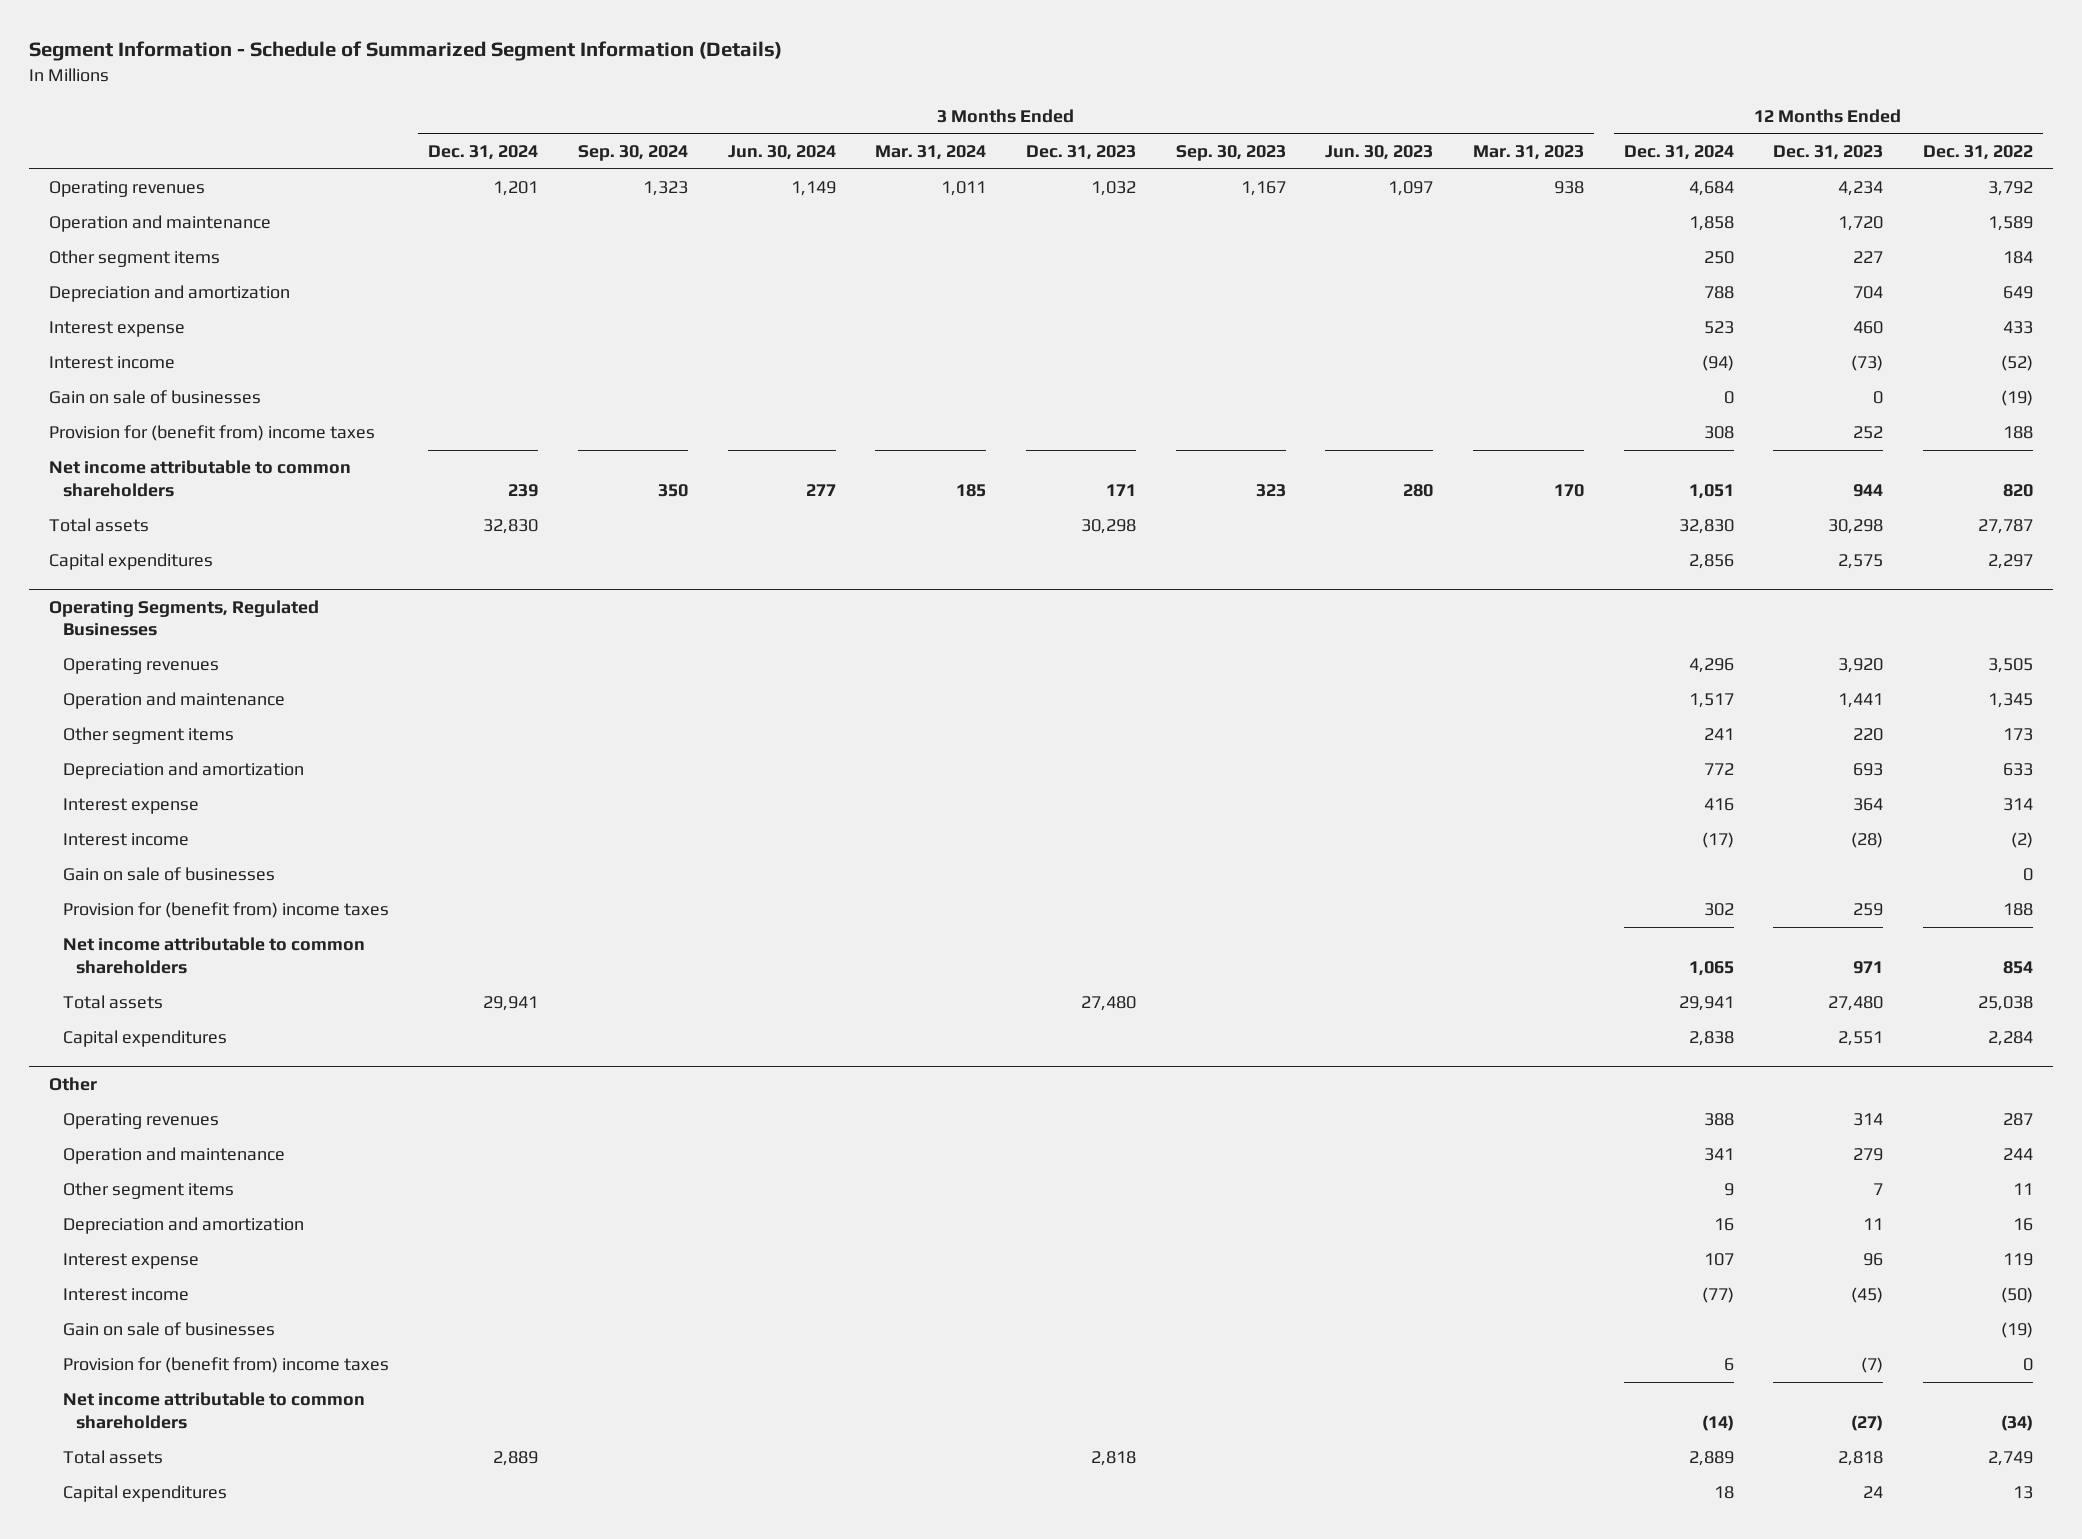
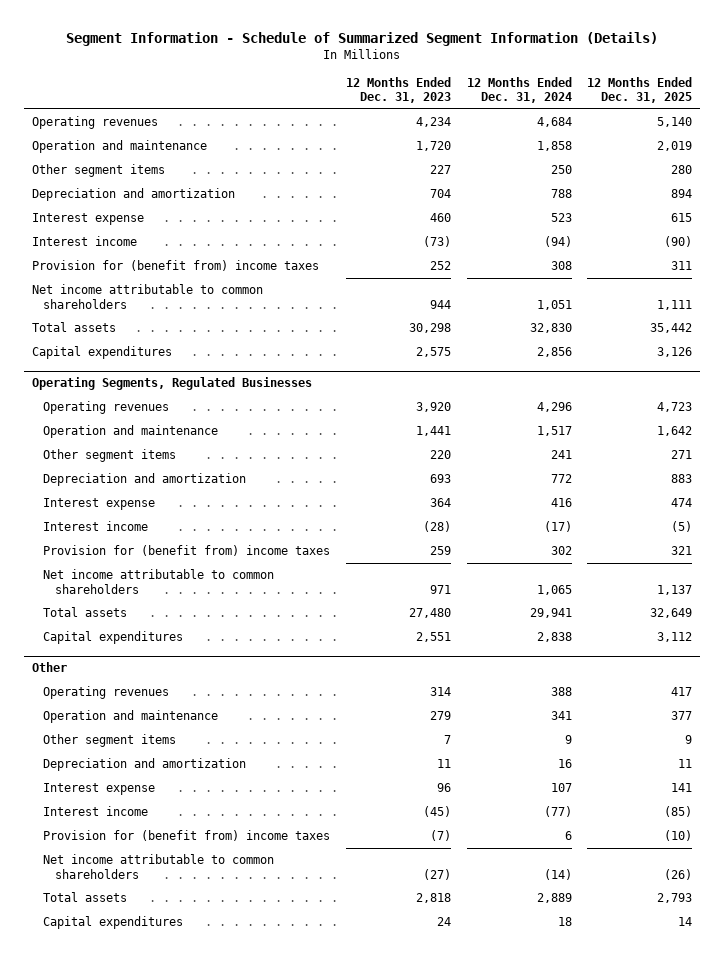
- | 3 Months Ended Dec. 31, 2024 | 3 Months Ended Sep. 30, 2024 | 3 Months Ended Jun. 30, 2024 | 3 Months Ended Mar. 31, 2024 | 3 Months Ended Dec. 31, 2023 | 3 Months Ended Sep. 30, 2023 | 3 Months Ended Jun. 30, 2023 | 3 Months Ended Mar. 31, 2023 | 12 Months Ended Dec. 31, 2024 | 12 Months Ended Dec. 31, 2023 | 12 Months Ended Dec. 31, 2022
+ | 12 Months Ended Dec. 31, 2023 | 12 Months Ended Dec. 31, 2024 | 12 Months Ended Dec. 31, 2025
- Gain on sale of businesses | | | | | | | | | 0 | 0 | (19)
@ Operating Segments, Regulated Businesses
- Gain on sale of businesses | | | | | | | | | | | 0
@ Other
- Gain on sale of businesses | | | | | | | | | | | (19)

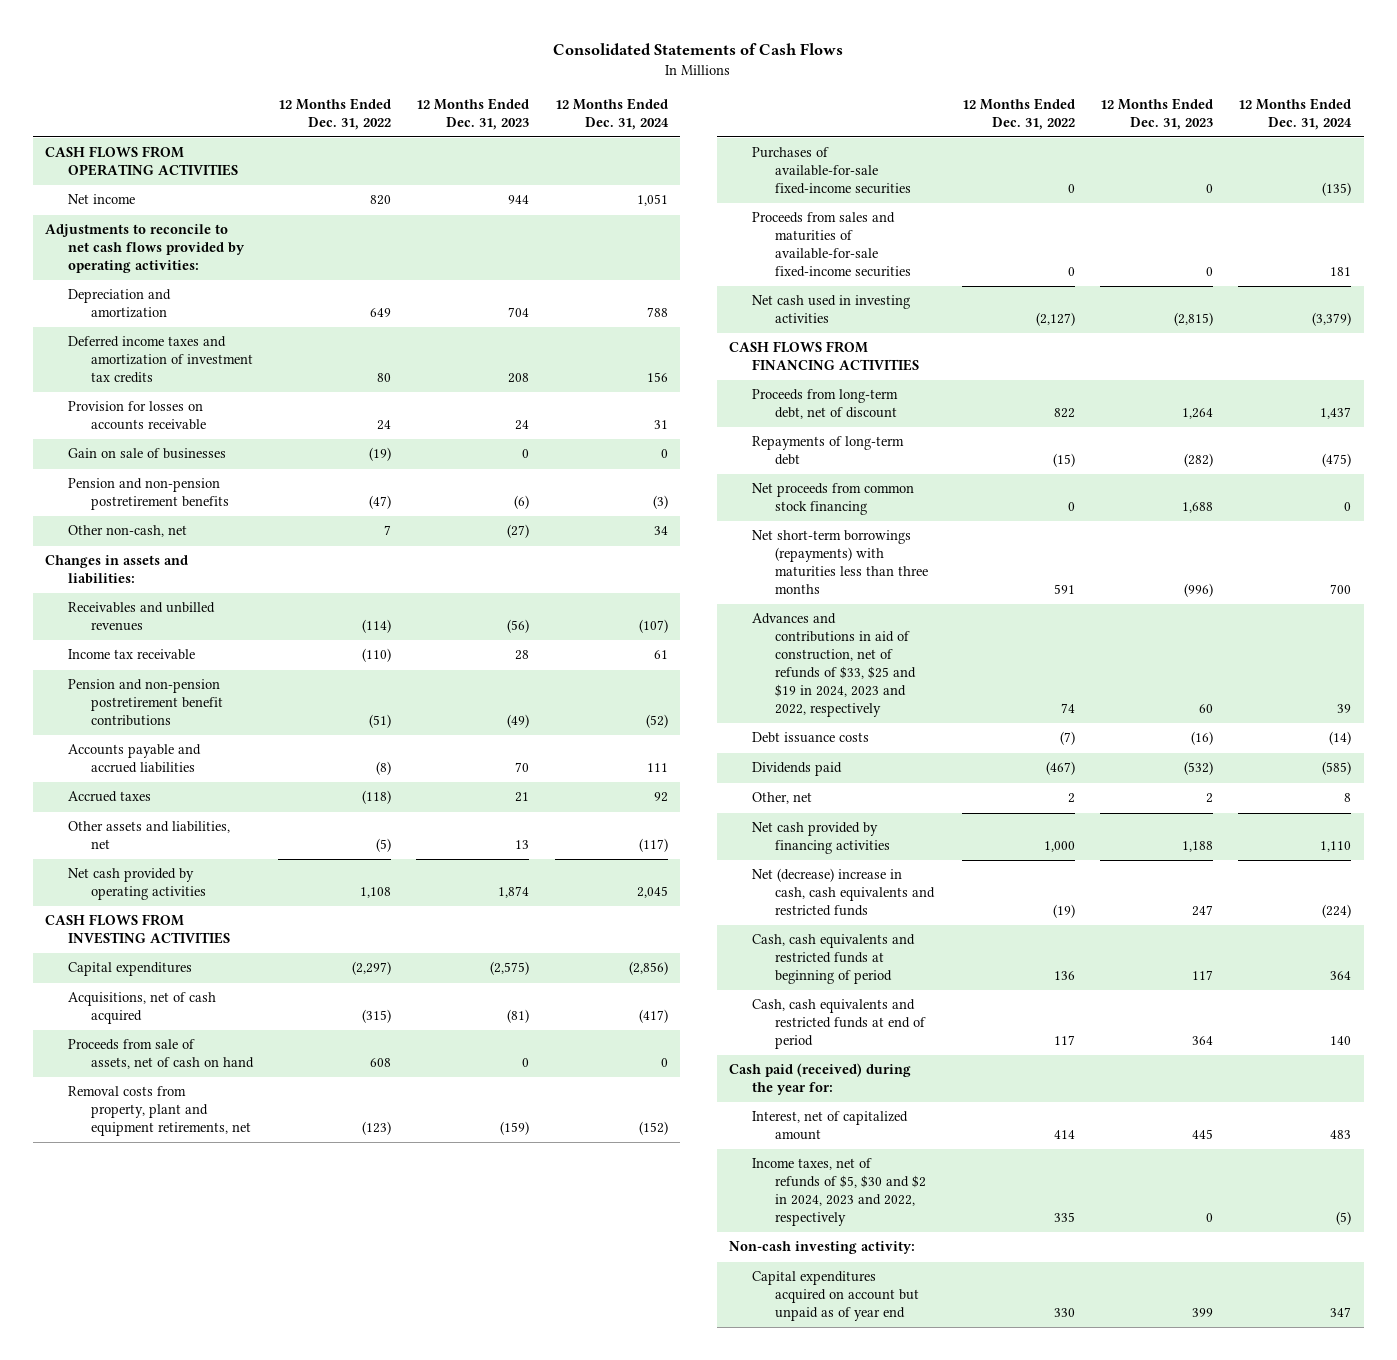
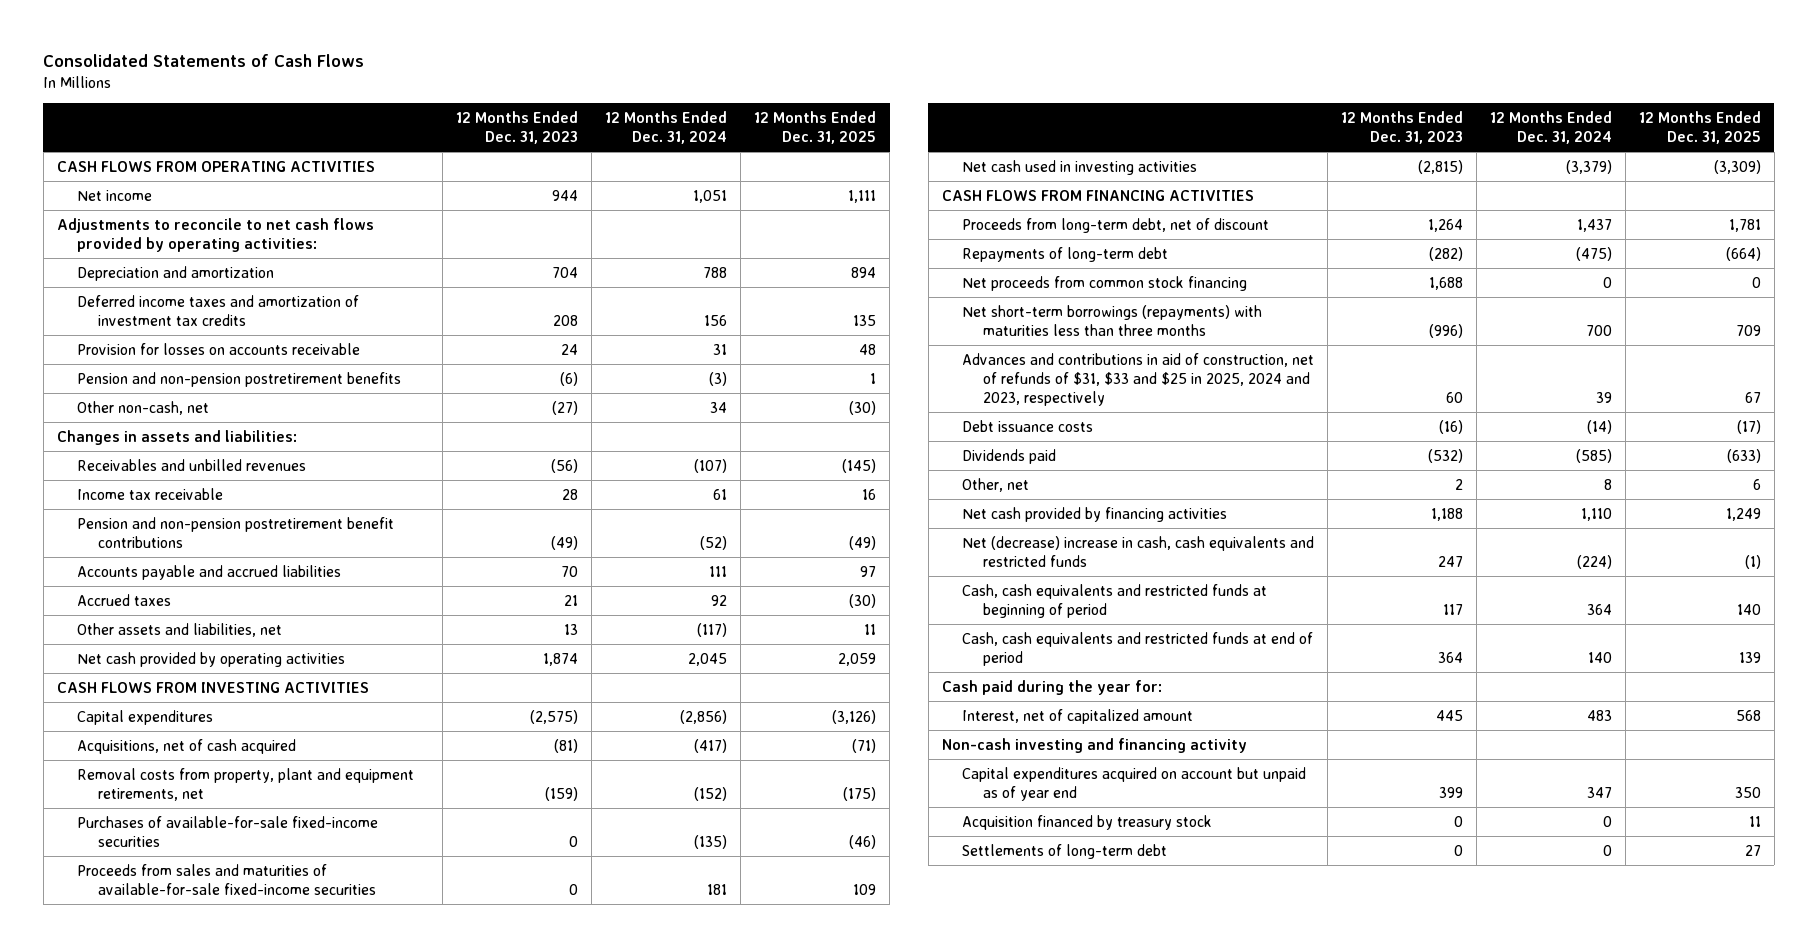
- | 12 Months Ended Dec. 31, 2022 | 12 Months Ended Dec. 31, 2023 | 12 Months Ended Dec. 31, 2024
+ | 12 Months Ended Dec. 31, 2023 | 12 Months Ended Dec. 31, 2024 | 12 Months Ended Dec. 31, 2025
- Gain on sale of businesses | (19) | 0 | 0
- Proceeds from sale of assets, net of cash on hand | 608 | 0 | 0
- Advances and contributions in aid of construction, net of refunds of $33, $25 and $19 in 2024, 2023 and 2022, respectively | 74 | 60 | 39
+ Advances and contributions in aid of construction, net of refunds of $31, $33 and $25 in 2025, 2024 and 2023, respectively | 60 | 39 | 67
- Cash paid (received) during the year for:
+ Cash paid during the year for:
- Income taxes, net of refunds of $5, $30 and $2 in 2024, 2023 and 2022, respectively | 335 | 0 | (5)
- Non-cash investing activity:
+ Non-cash investing and financing activity
+ Acquisition financed by treasury stock | 0 | 0 | 11
+ Settlements of long-term debt | 0 | 0 | 27

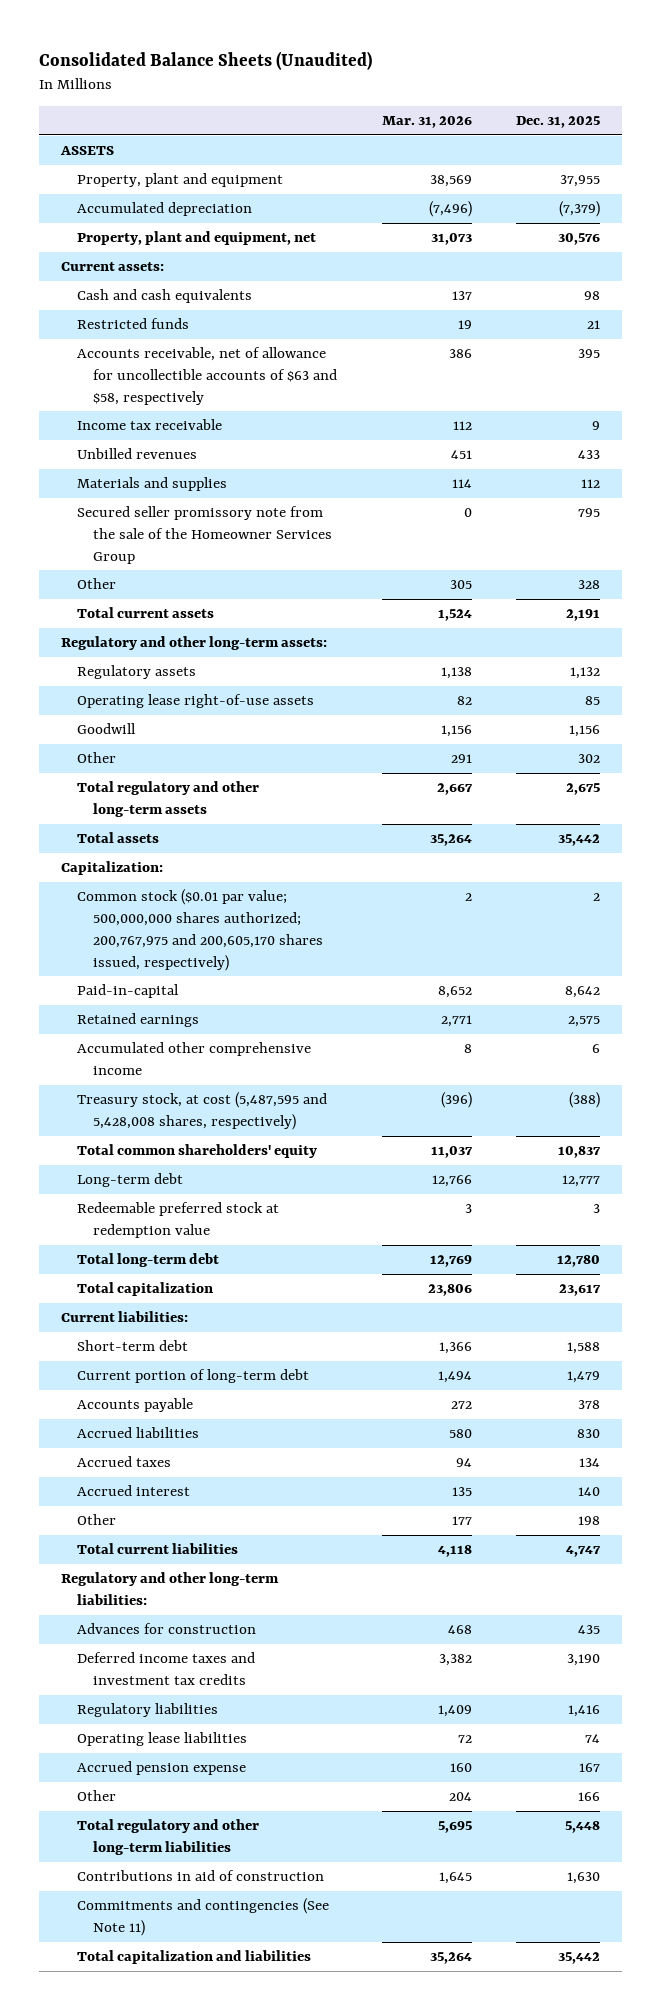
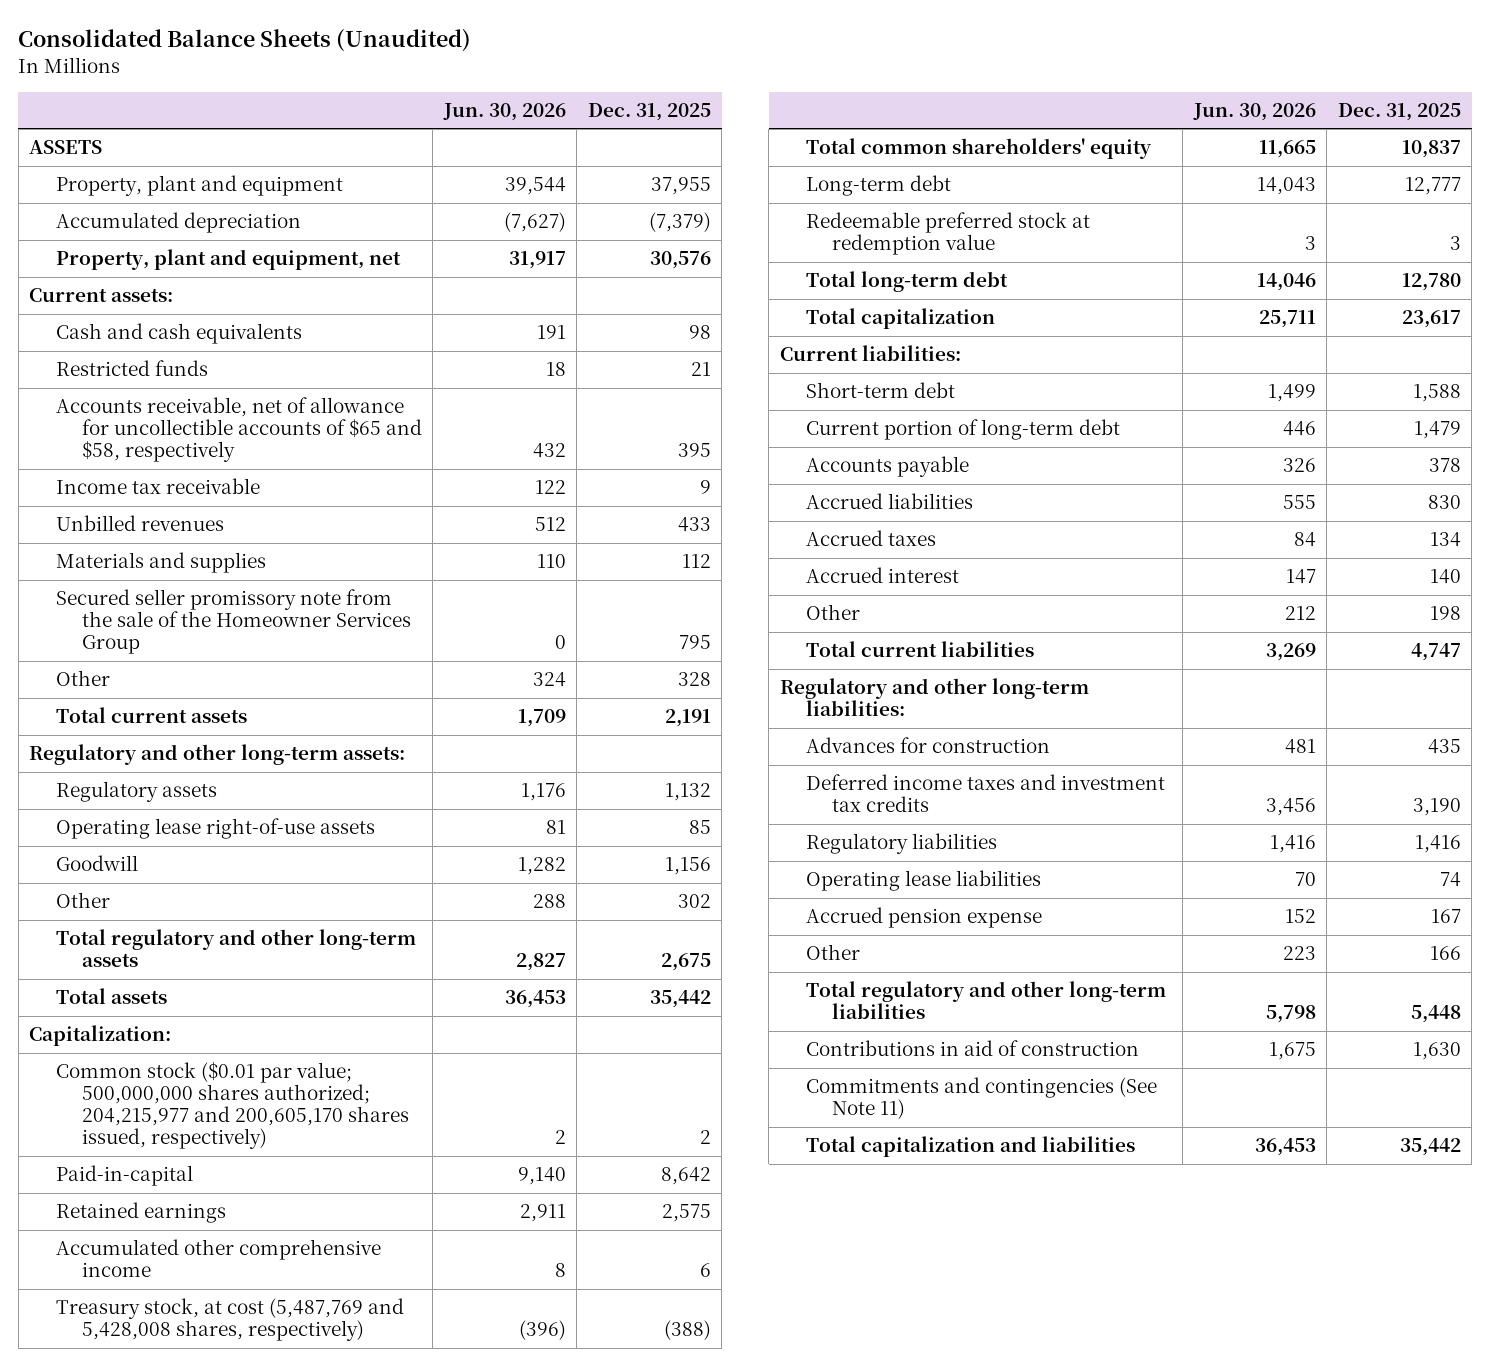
- | Mar. 31, 2026 | Dec. 31, 2025
+ | Jun. 30, 2026 | Dec. 31, 2025
- Accounts receivable, net of allowance for uncollectible accounts of $63 and $58, respectively | 386 | 395
+ Accounts receivable, net of allowance for uncollectible accounts of $65 and $58, respectively | 432 | 395
- Common stock ($0.01 par value; 500,000,000 shares authorized; 200,767,975 and 200,605,170 shares issued, respectively) | 2 | 2
+ Common stock ($0.01 par value; 500,000,000 shares authorized; 204,215,977 and 200,605,170 shares issued, respectively) | 2 | 2
- Treasury stock, at cost (5,487,595 and 5,428,008 shares, respectively) | (396) | (388)
+ Treasury stock, at cost (5,487,769 and 5,428,008 shares, respectively) | (396) | (388)

